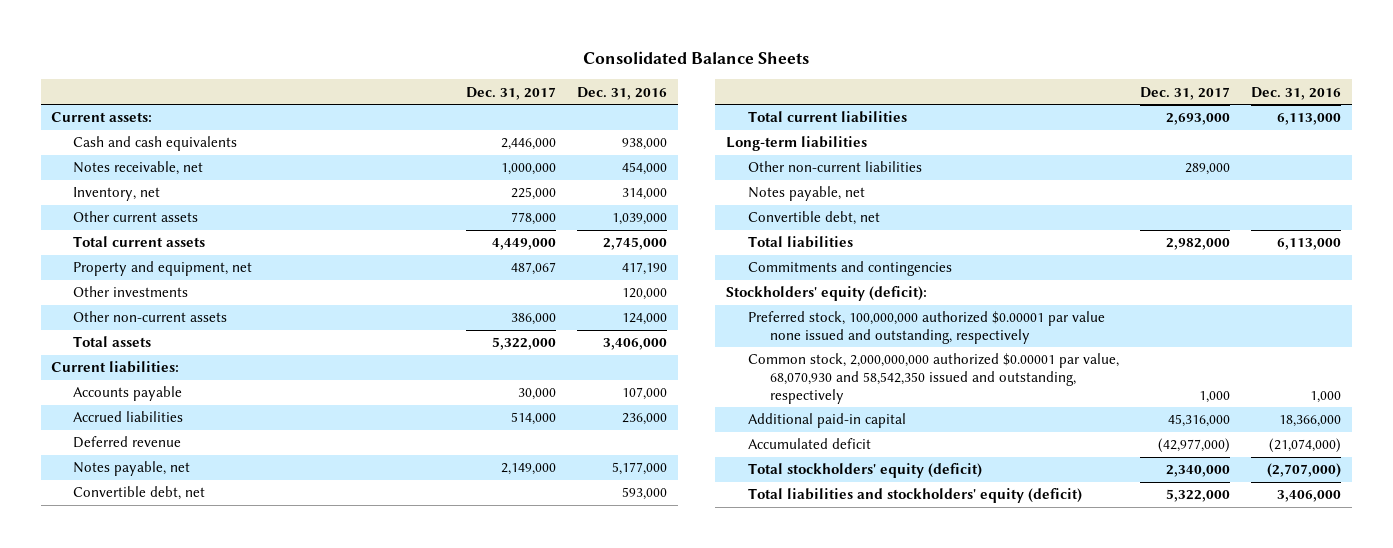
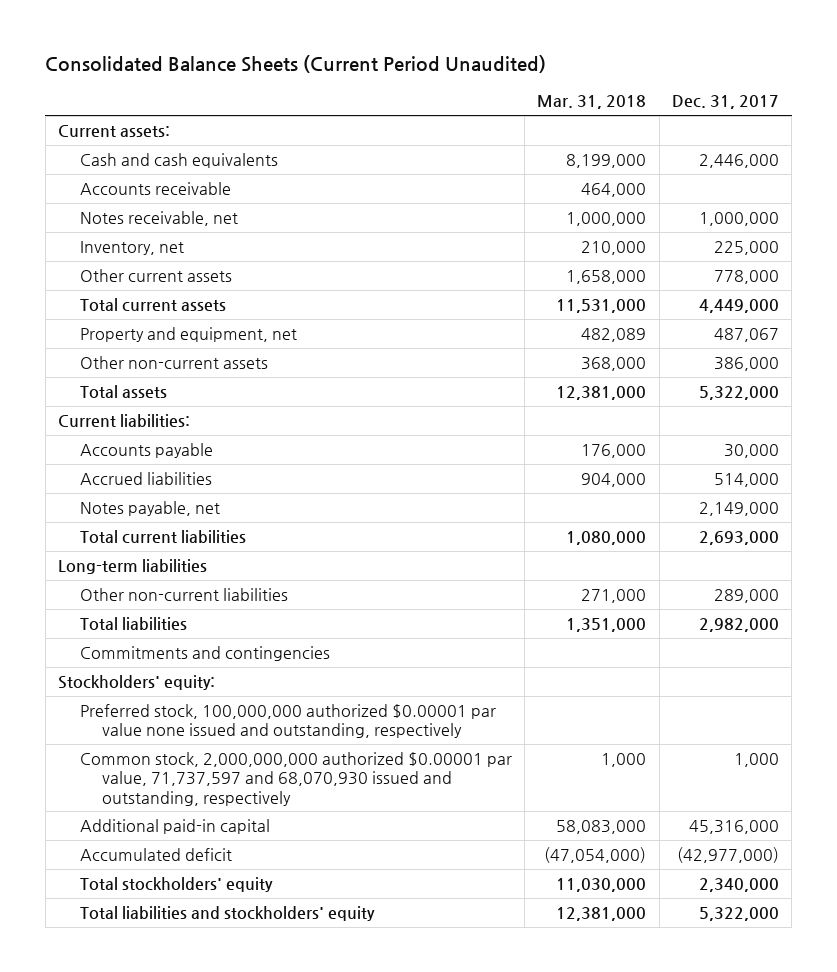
- Consolidated Balance Sheets
+ Consolidated Balance Sheets (Current Period Unaudited)
- | Dec. 31, 2017 | Dec. 31, 2016
+ | Mar. 31, 2018 | Dec. 31, 2017
+ Accounts receivable | 464,000 |
- Other investments | | 120,000
- Deferred revenue
- Convertible debt, net | | 593,000
- Notes payable, net
- Convertible debt, net
- Stockholders' equity (deficit):
+ Stockholders' equity:
- Common stock, 2,000,000,000 authorized $0.00001 par value, 68,070,930 and 58,542,350 issued and outstanding, respectively | 1,000 | 1,000
+ Common stock, 2,000,000,000 authorized $0.00001 par value, 71,737,597 and 68,070,930 issued and outstanding, respectively | 1,000 | 1,000
- Total stockholders' equity (deficit) | 2,340,000 | (2,707,000)
- Total liabilities and stockholders' equity (deficit) | 5,322,000 | 3,406,000
+ Total stockholders' equity | 11,030,000 | 2,340,000
+ Total liabilities and stockholders' equity | 12,381,000 | 5,322,000

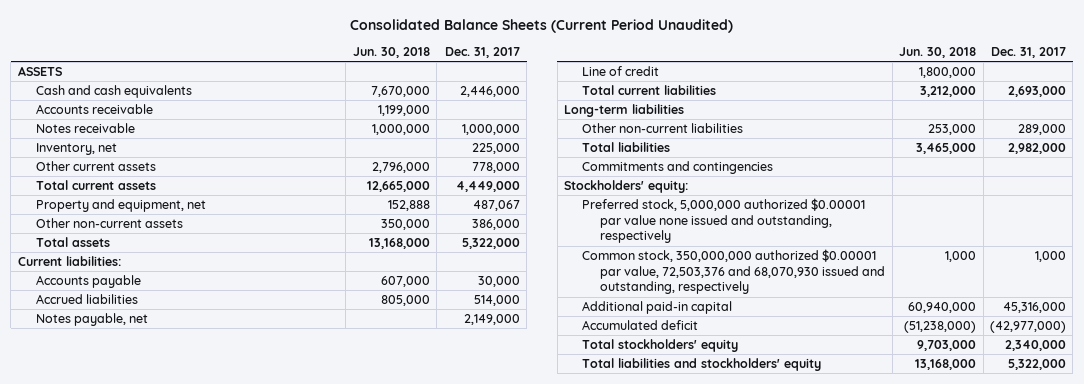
- | Mar. 31, 2018 | Dec. 31, 2017
+ | Jun. 30, 2018 | Dec. 31, 2017
- Current assets:
+ ASSETS
- Notes receivable, net | 1,000,000 | 1,000,000
+ Notes receivable | 1,000,000 | 1,000,000
+ Line of credit | 1,800,000 |
- Preferred stock, 100,000,000 authorized $0.00001 par value none issued and outstanding, respectively
- Common stock, 2,000,000,000 authorized $0.00001 par value, 71,737,597 and 68,070,930 issued and outstanding, respectively | 1,000 | 1,000
+ Preferred stock, 5,000,000 authorized $0.00001 par value none issued and outstanding, respectively
+ Common stock, 350,000,000 authorized $0.00001 par value, 72,503,376 and 68,070,930 issued and outstanding, respectively | 1,000 | 1,000

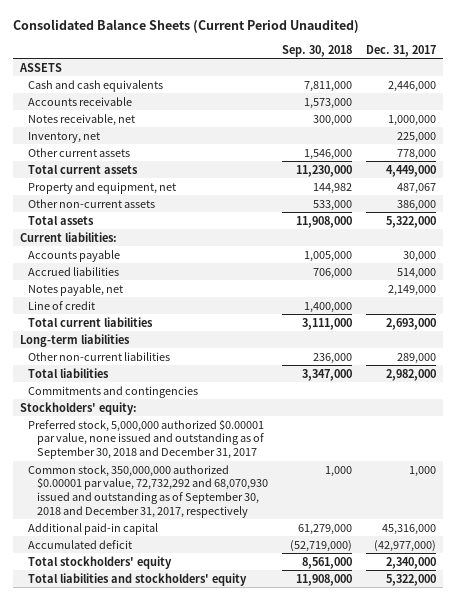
- | Jun. 30, 2018 | Dec. 31, 2017
+ | Sep. 30, 2018 | Dec. 31, 2017
- Notes receivable | 1,000,000 | 1,000,000
+ Notes receivable, net | 300,000 | 1,000,000
- Preferred stock, 5,000,000 authorized $0.00001 par value none issued and outstanding, respectively
- Common stock, 350,000,000 authorized $0.00001 par value, 72,503,376 and 68,070,930 issued and outstanding, respectively | 1,000 | 1,000
+ Preferred stock, 5,000,000 authorized $0.00001 par value, none issued and outstanding as of September 30, 2018 and December 31, 2017
+ Common stock, 350,000,000 authorized $0.00001 par value, 72,732,292 and 68,070,930 issued and outstanding as of September 30, 2018 and December 31, 2017, respectively | 1,000 | 1,000

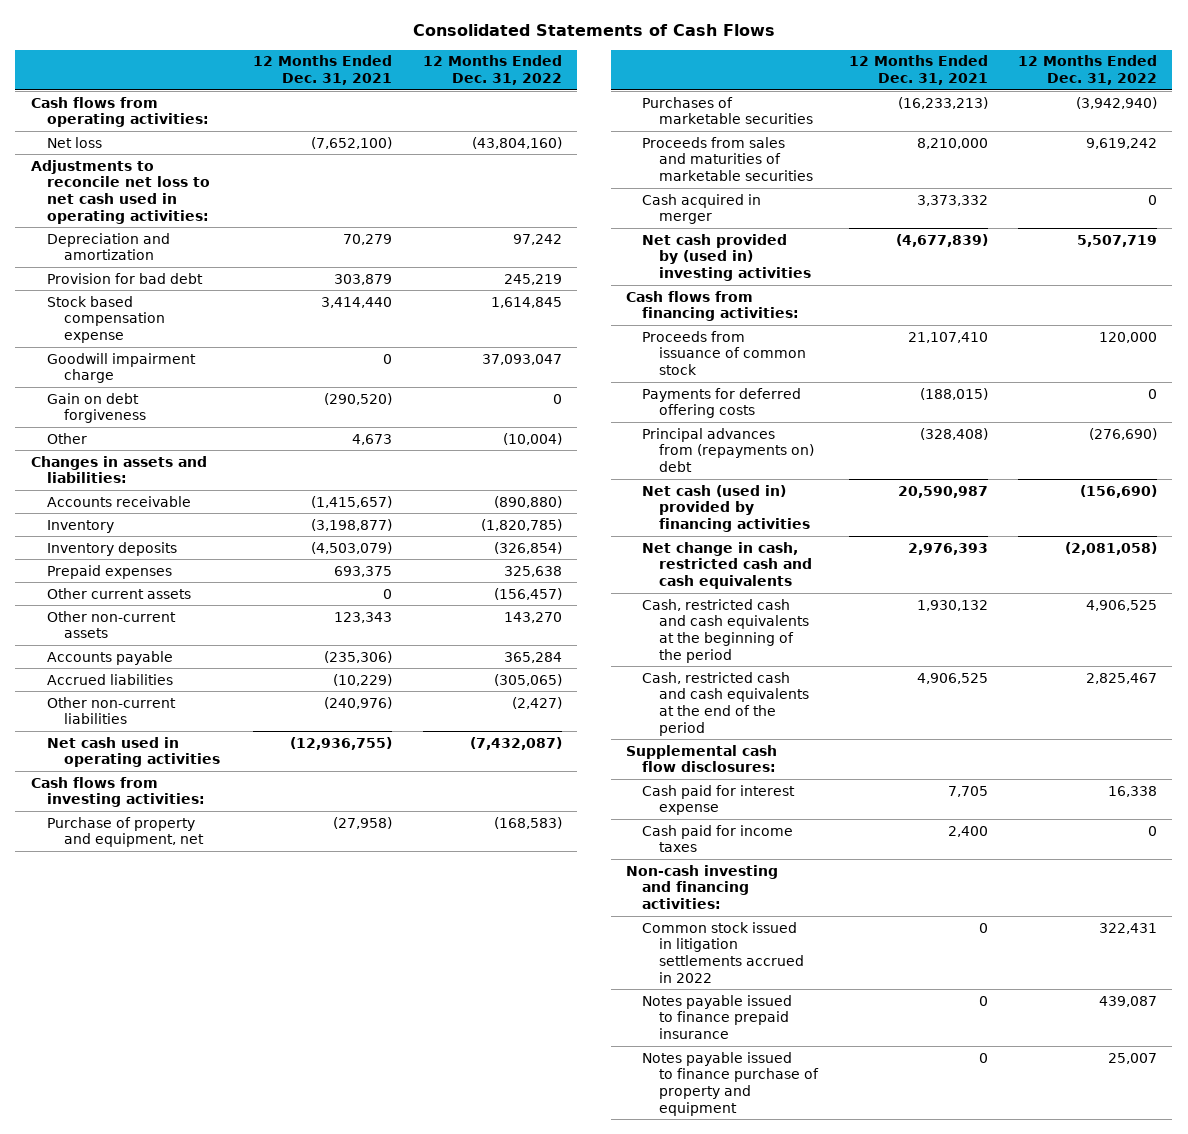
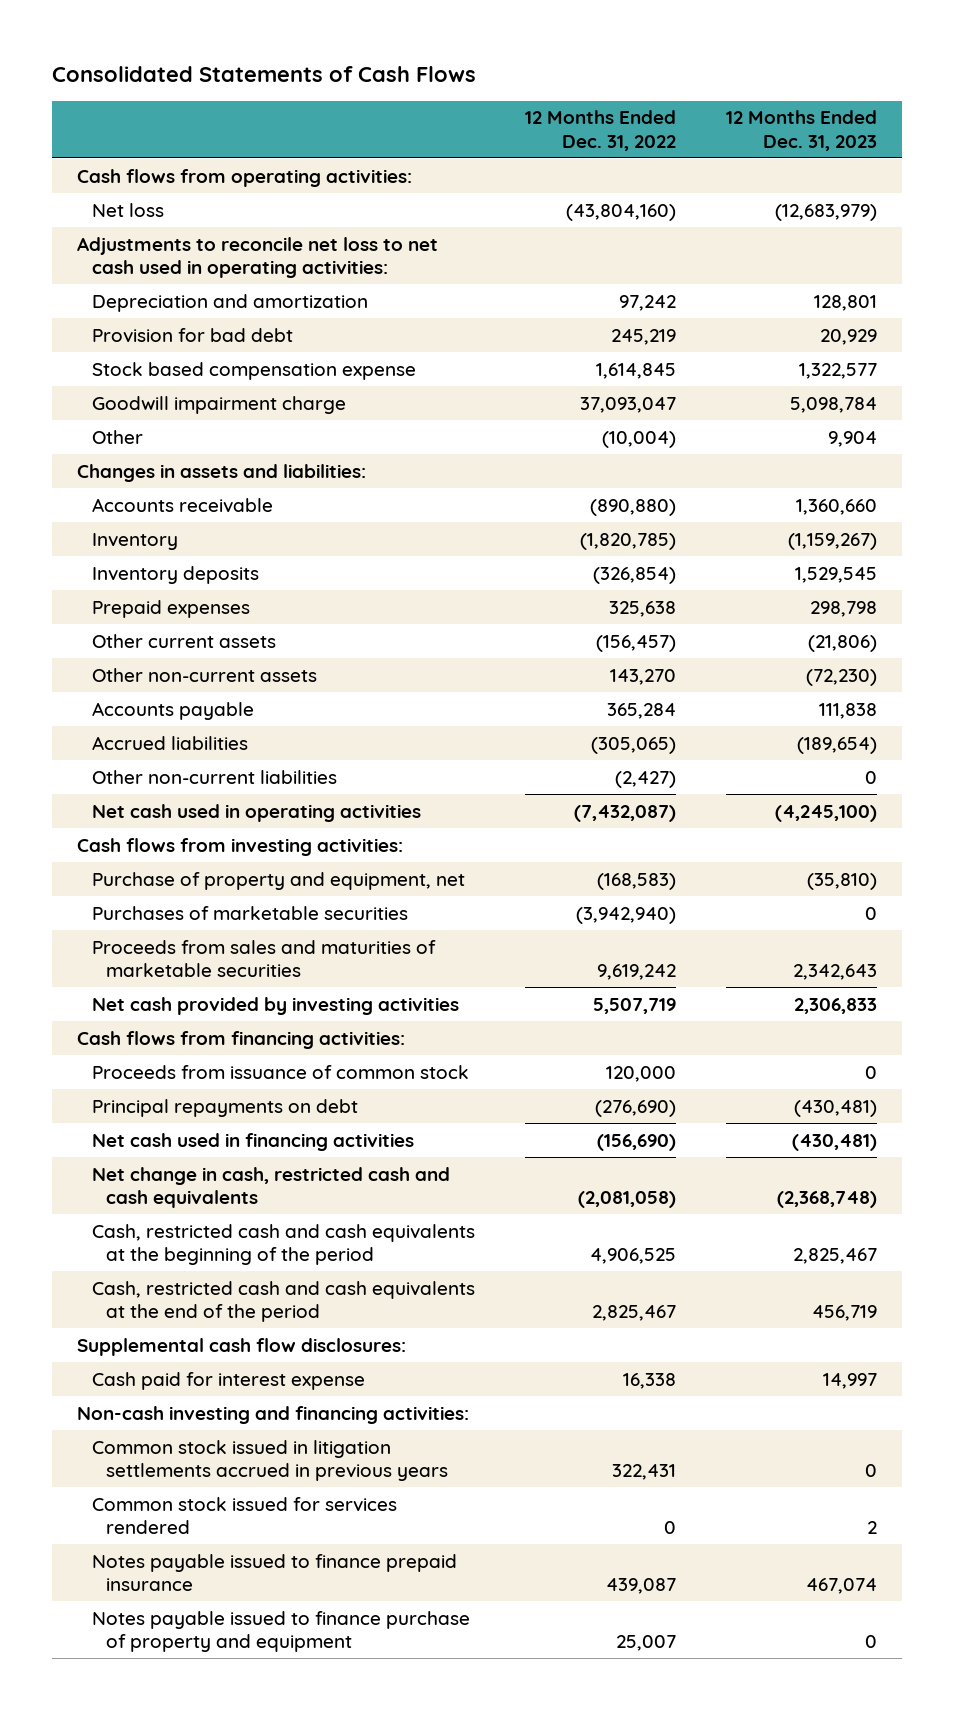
- | 12 Months Ended Dec. 31, 2021 | 12 Months Ended Dec. 31, 2022
+ | 12 Months Ended Dec. 31, 2022 | 12 Months Ended Dec. 31, 2023
- Gain on debt forgiveness | (290,520) | 0
- Cash acquired in merger | 3,373,332 | 0
- Net cash provided by (used in) investing activities | (4,677,839) | 5,507,719
+ Net cash provided by investing activities | 5,507,719 | 2,306,833
- Payments for deferred offering costs | (188,015) | 0
- Principal advances from (repayments on) debt | (328,408) | (276,690)
- Net cash (used in) provided by financing activities | 20,590,987 | (156,690)
+ Principal repayments on debt | (276,690) | (430,481)
+ Net cash used in financing activities | (156,690) | (430,481)
- Cash paid for income taxes | 2,400 | 0
- Common stock issued in litigation settlements accrued in 2022 | 0 | 322,431
+ Common stock issued in litigation settlements accrued in previous years | 322,431 | 0
+ Common stock issued for services rendered | 0 | 2

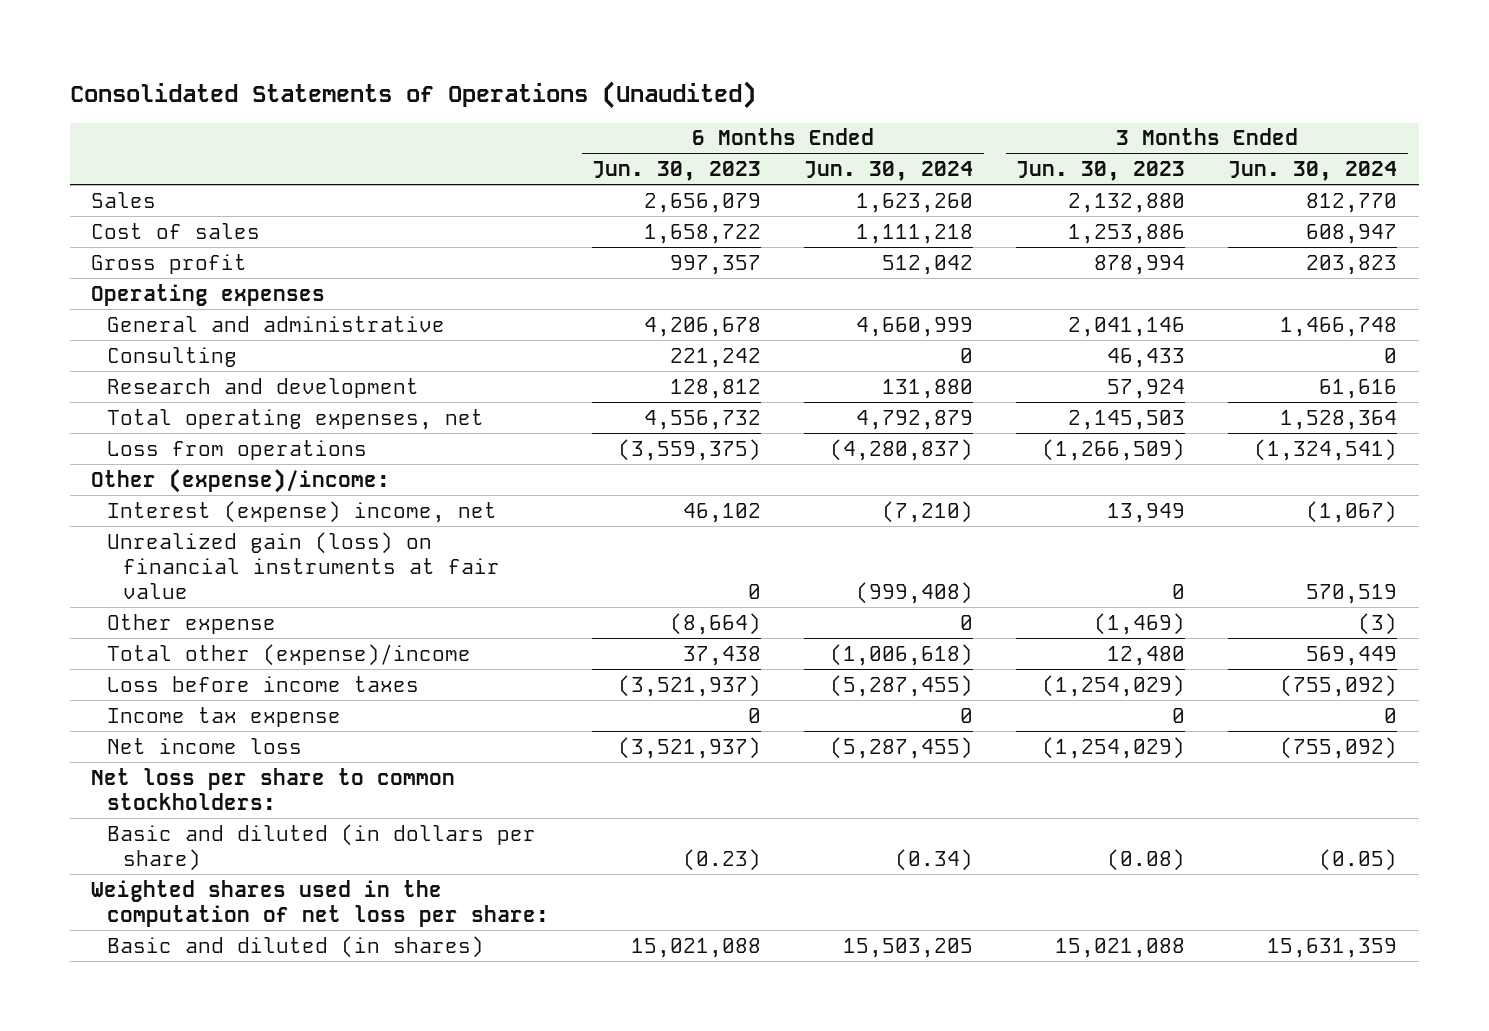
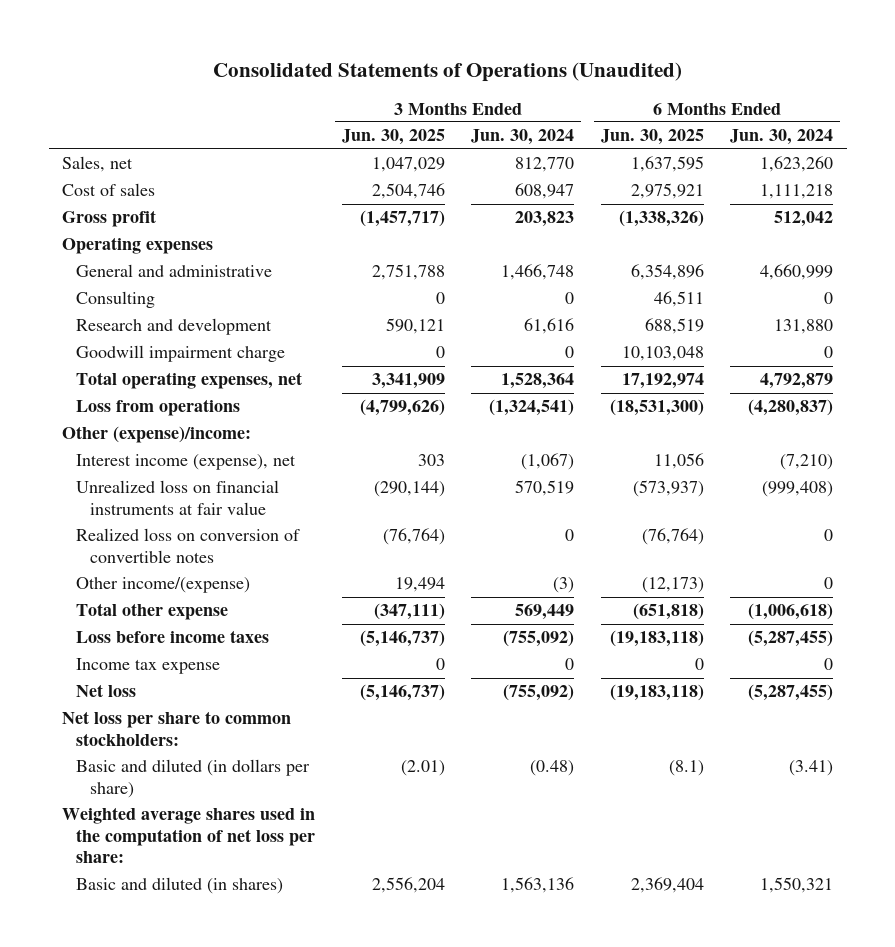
- | 6 Months Ended Jun. 30, 2023 | 6 Months Ended Jun. 30, 2024 | 3 Months Ended Jun. 30, 2023 | 3 Months Ended Jun. 30, 2024
+ | 3 Months Ended Jun. 30, 2025 | 3 Months Ended Jun. 30, 2024 | 6 Months Ended Jun. 30, 2025 | 6 Months Ended Jun. 30, 2024
- Sales | 2,656,079 | 1,623,260 | 2,132,880 | 812,770
+ Sales, net | 1,047,029 | 812,770 | 1,637,595 | 1,623,260
+ Goodwill impairment charge | 0 | 0 | 10,103,048 | 0
- Interest (expense) income, net | 46,102 | (7,210) | 13,949 | (1,067)
- Unrealized gain (loss) on financial instruments at fair value | 0 | (999,408) | 0 | 570,519
- Other expense | (8,664) | 0 | (1,469) | (3)
- Total other (expense)/income | 37,438 | (1,006,618) | 12,480 | 569,449
+ Interest income (expense), net | 303 | (1,067) | 11,056 | (7,210)
+ Unrealized loss on financial instruments at fair value | (290,144) | 570,519 | (573,937) | (999,408)
+ Realized loss on conversion of convertible notes | (76,764) | 0 | (76,764) | 0
+ Other income/(expense) | 19,494 | (3) | (12,173) | 0
+ Total other expense | (347,111) | 569,449 | (651,818) | (1,006,618)
- Net income loss | (3,521,937) | (5,287,455) | (1,254,029) | (755,092)
+ Net loss | (5,146,737) | (755,092) | (19,183,118) | (5,287,455)
- Basic and diluted (in dollars per share) | (0.23) | (0.34) | (0.08) | (0.05)
- Weighted shares used in the computation of net loss per share:
- Basic and diluted (in shares) | 15,021,088 | 15,503,205 | 15,021,088 | 15,631,359
+ Basic and diluted (in dollars per share) | (2.01) | (0.48) | (8.1) | (3.41)
+ Weighted average shares used in the computation of net loss per share:
+ Basic and diluted (in shares) | 2,556,204 | 1,563,136 | 2,369,404 | 1,550,321

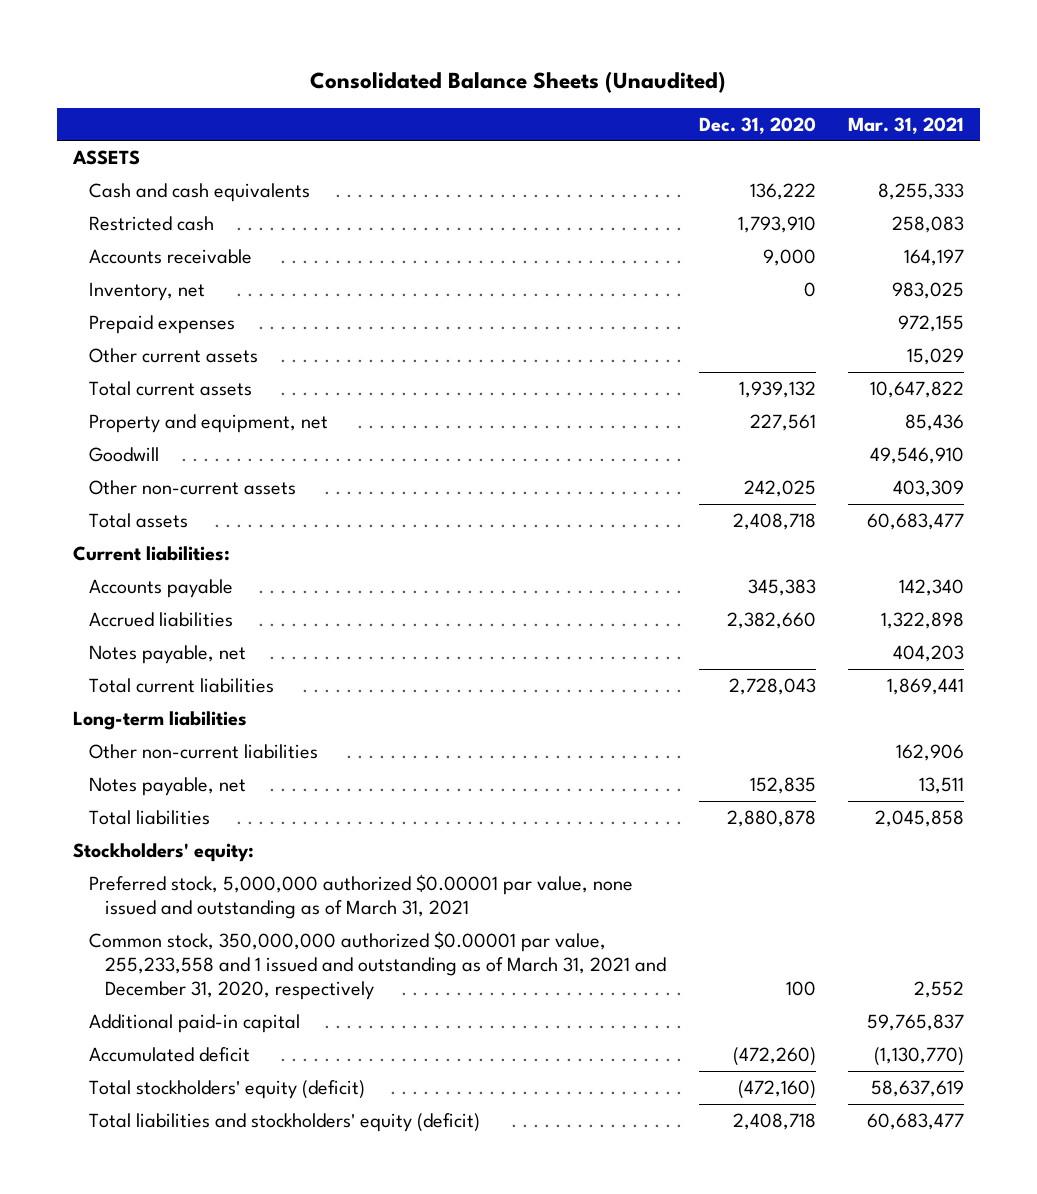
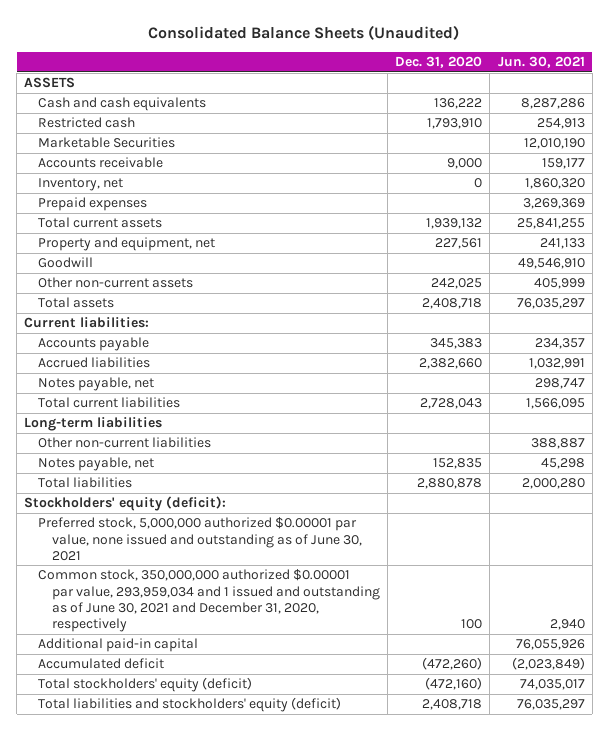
- | Dec. 31, 2020 | Mar. 31, 2021
+ | Dec. 31, 2020 | Jun. 30, 2021
+ Marketable Securities | | 12,010,190
- Other current assets | | 15,029
- Stockholders' equity:
- Preferred stock, 5,000,000 authorized $0.00001 par value, none issued and outstanding as of March 31, 2021
- Common stock, 350,000,000 authorized $0.00001 par value, 255,233,558 and 1 issued and outstanding as of March 31, 2021 and December 31, 2020, respectively | 100 | 2,552
+ Stockholders' equity (deficit):
+ Preferred stock, 5,000,000 authorized $0.00001 par value, none issued and outstanding as of June 30, 2021
+ Common stock, 350,000,000 authorized $0.00001 par value, 293,959,034 and 1 issued and outstanding as of June 30, 2021 and December 31, 2020, respectively | 100 | 2,940

